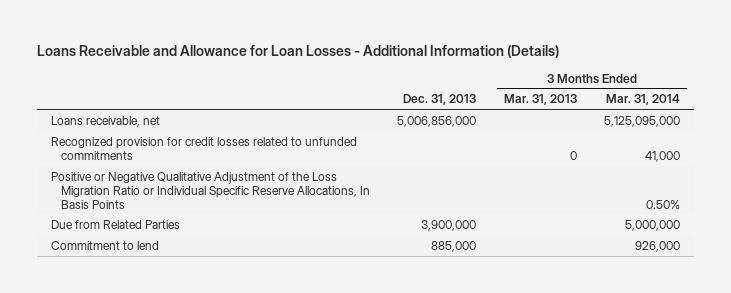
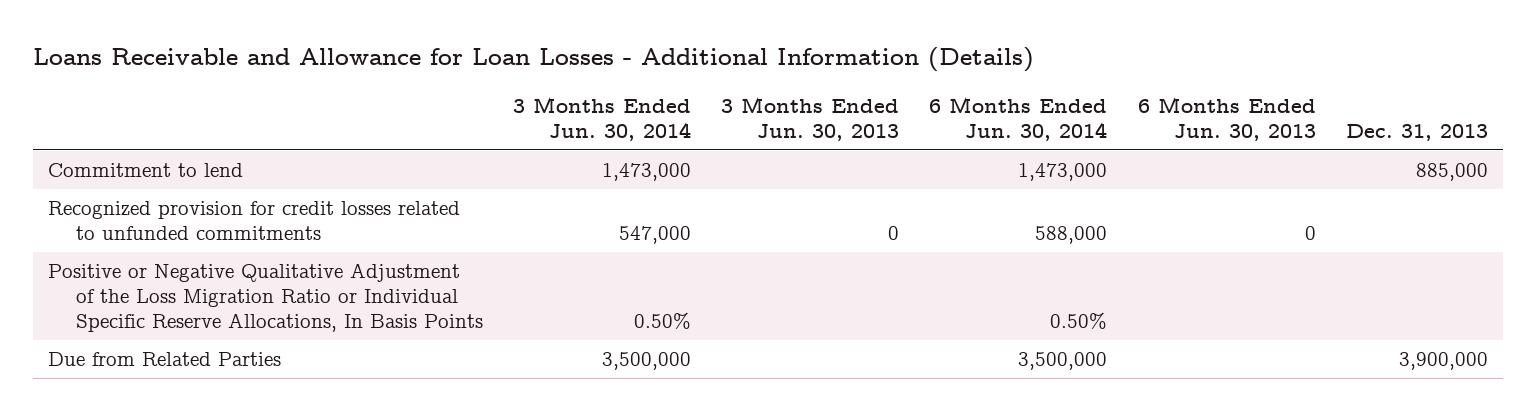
- | Dec. 31, 2013 | 3 Months Ended Mar. 31, 2013 | 3 Months Ended Mar. 31, 2014
+ | 3 Months Ended Jun. 30, 2014 | 3 Months Ended Jun. 30, 2013 | 6 Months Ended Jun. 30, 2014 | 6 Months Ended Jun. 30, 2013 | Dec. 31, 2013
- Loans receivable, net | 5,006,856,000 | | 5,125,095,000
moved up: Commitment to lend | 1,473,000 | | 1,473,000 | | 885,000

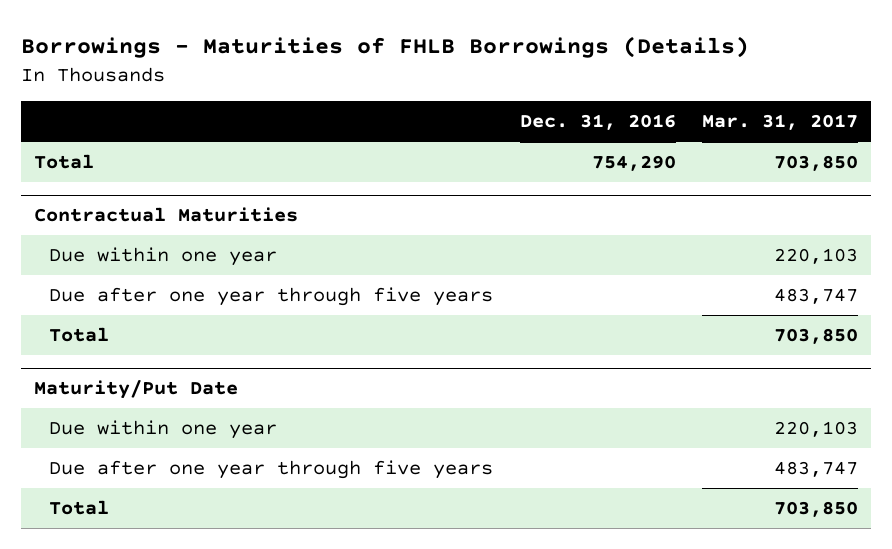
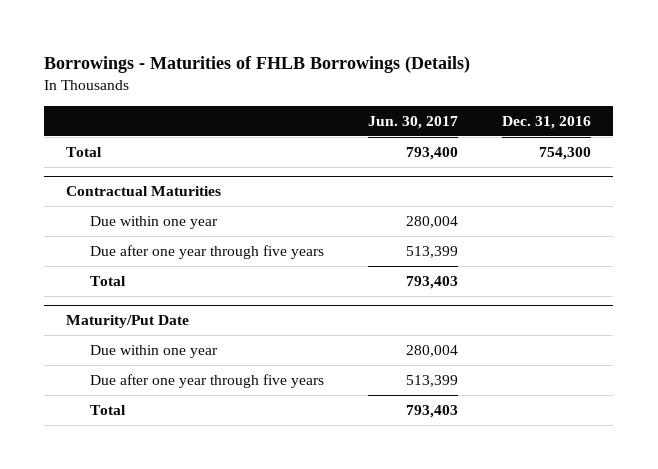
- | Dec. 31, 2016 | Mar. 31, 2017
+ | Jun. 30, 2017 | Dec. 31, 2016
- Total | 754,290 | 703,850
+ Total | 793,400 | 754,300

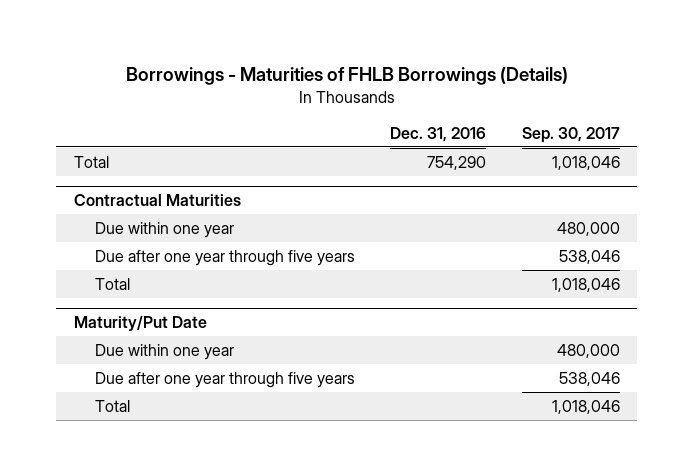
- | Jun. 30, 2017 | Dec. 31, 2016
+ | Dec. 31, 2016 | Sep. 30, 2017
- Total | 793,400 | 754,300
+ Total | 754,290 | 1,018,046

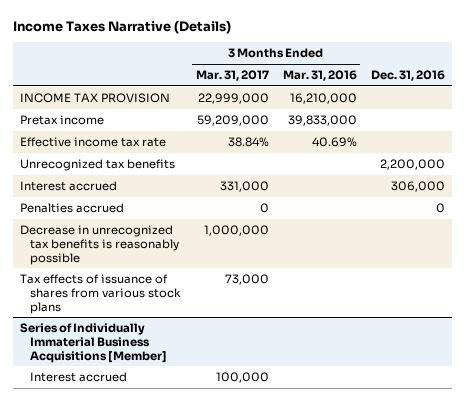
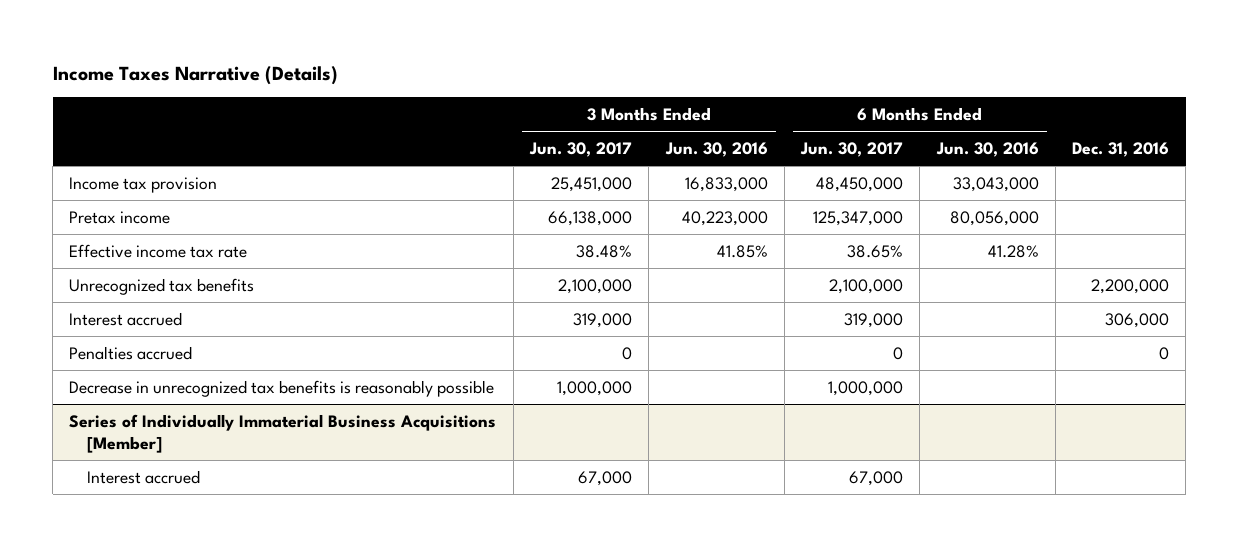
- | 3 Months Ended Mar. 31, 2017 | 3 Months Ended Mar. 31, 2016 | Dec. 31, 2016
+ | 3 Months Ended Jun. 30, 2017 | 3 Months Ended Jun. 30, 2016 | 6 Months Ended Jun. 30, 2017 | 6 Months Ended Jun. 30, 2016 | Dec. 31, 2016
- INCOME TAX PROVISION | 22,999,000 | 16,210,000 |
+ Income tax provision | 25,451,000 | 16,833,000 | 48,450,000 | 33,043,000 |
- Tax effects of issuance of shares from various stock plans | 73,000 | |

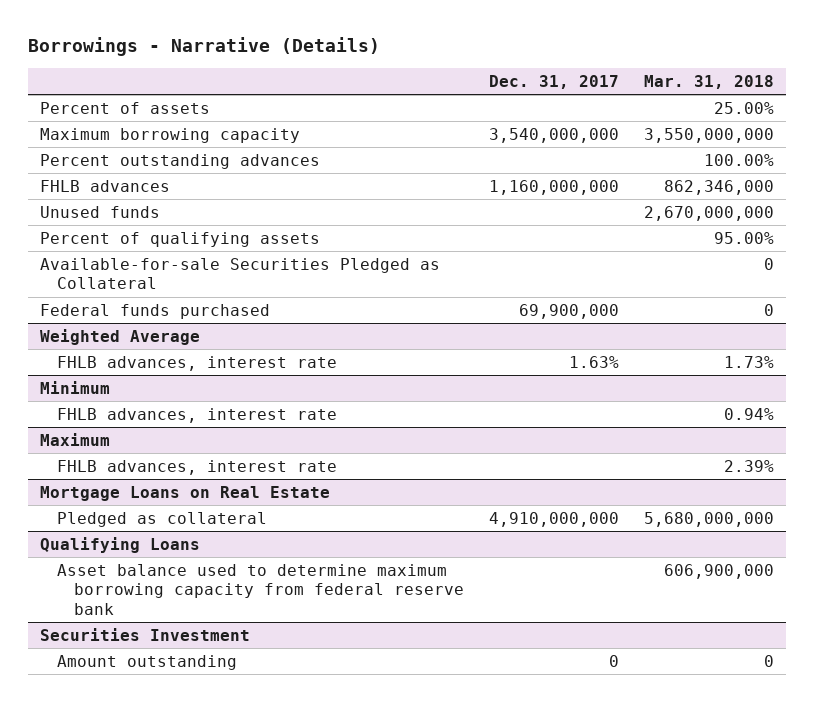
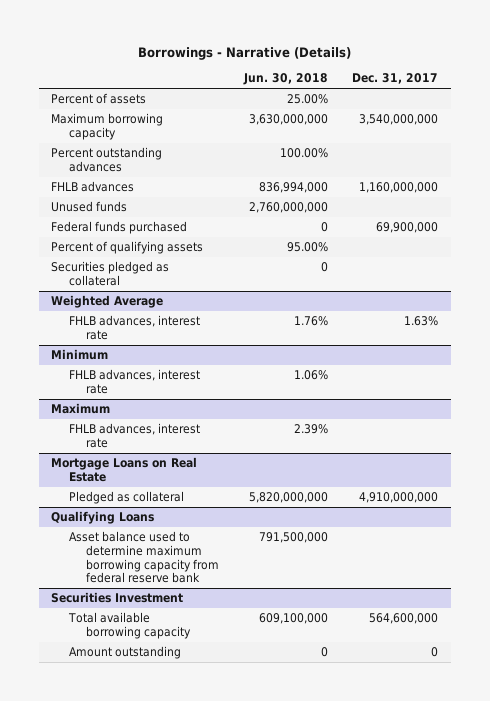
- | Dec. 31, 2017 | Mar. 31, 2018
+ | Jun. 30, 2018 | Dec. 31, 2017
- Available-for-sale Securities Pledged as Collateral | | 0
moved down: Percent of qualifying assets | 95.00% |
+ Securities pledged as collateral | 0 |
@ Securities Investment
+ Total available borrowing capacity | 609,100,000 | 564,600,000

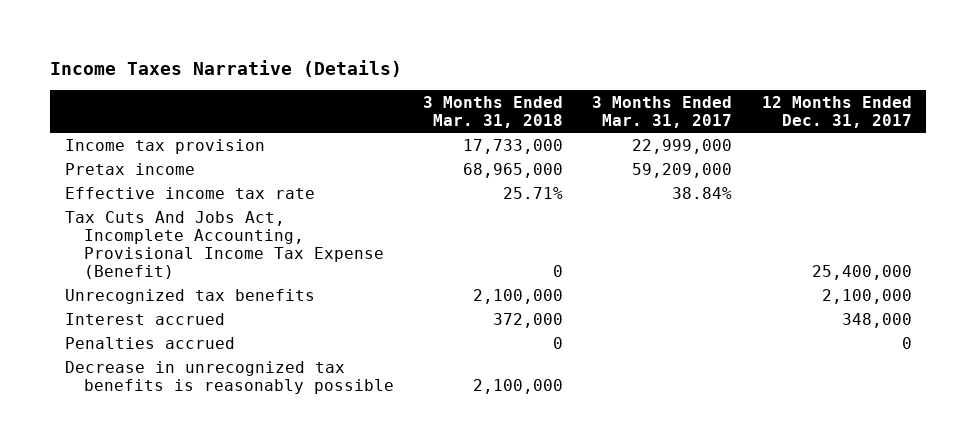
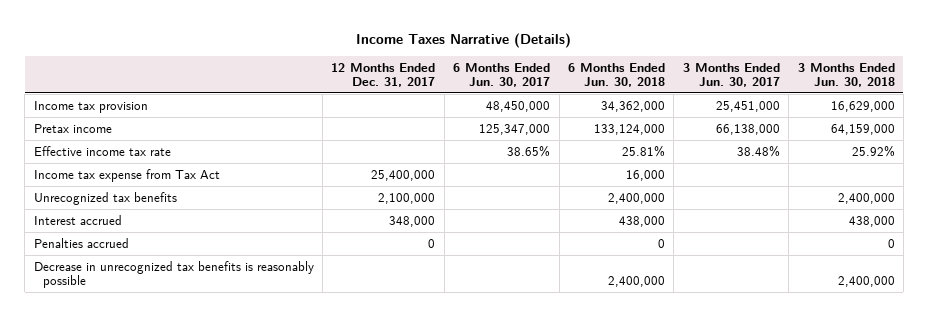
- | 3 Months Ended Mar. 31, 2018 | 3 Months Ended Mar. 31, 2017 | 12 Months Ended Dec. 31, 2017
+ | 12 Months Ended Dec. 31, 2017 | 6 Months Ended Jun. 30, 2017 | 6 Months Ended Jun. 30, 2018 | 3 Months Ended Jun. 30, 2017 | 3 Months Ended Jun. 30, 2018
- Tax Cuts And Jobs Act, Incomplete Accounting, Provisional Income Tax Expense (Benefit) | 0 | | 25,400,000
+ Income tax expense from Tax Act | 25,400,000 | | 16,000 | |

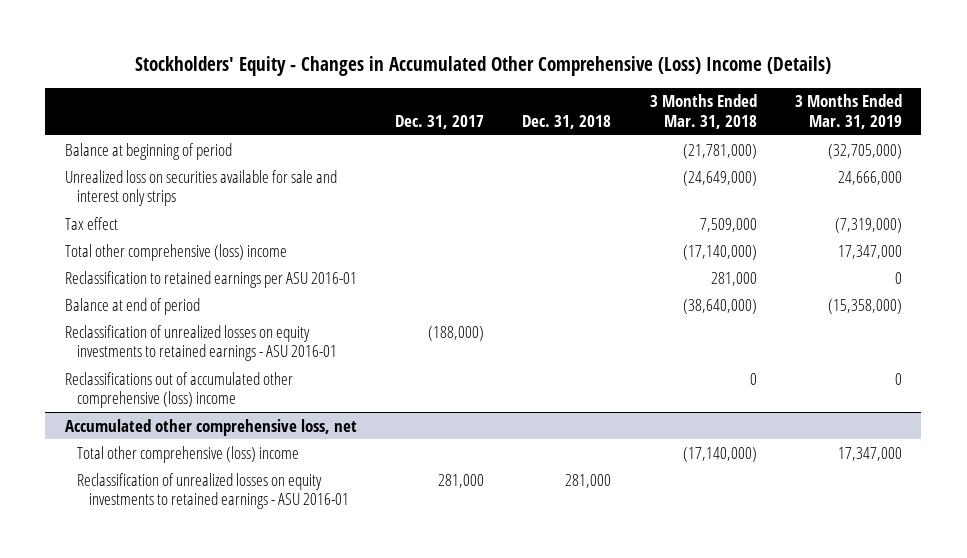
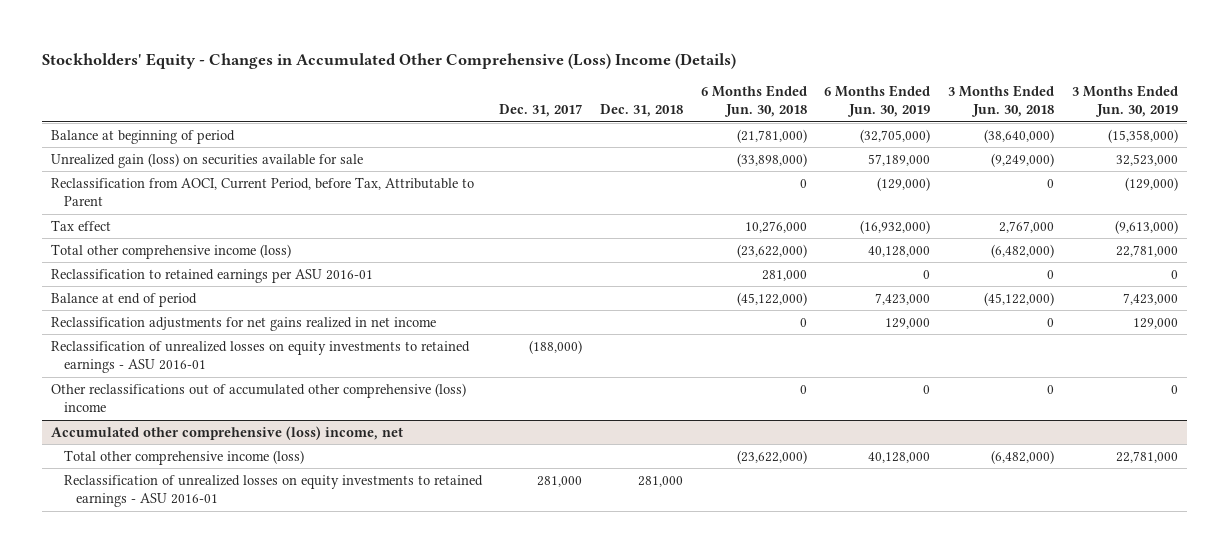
- | Dec. 31, 2017 | Dec. 31, 2018 | 3 Months Ended Mar. 31, 2018 | 3 Months Ended Mar. 31, 2019
+ | Dec. 31, 2017 | Dec. 31, 2018 | 6 Months Ended Jun. 30, 2018 | 6 Months Ended Jun. 30, 2019 | 3 Months Ended Jun. 30, 2018 | 3 Months Ended Jun. 30, 2019
- Unrealized loss on securities available for sale and interest only strips | | | (24,649,000) | 24,666,000
+ Unrealized gain (loss) on securities available for sale | | | (33,898,000) | 57,189,000 | (9,249,000) | 32,523,000
+ Reclassification from AOCI, Current Period, before Tax, Attributable to Parent | | | 0 | (129,000) | 0 | (129,000)
- Total other comprehensive (loss) income | | | (17,140,000) | 17,347,000
+ Total other comprehensive income (loss) | | | (23,622,000) | 40,128,000 | (6,482,000) | 22,781,000
+ Reclassification adjustments for net gains realized in net income | | | 0 | 129,000 | 0 | 129,000
- Reclassifications out of accumulated other comprehensive (loss) income | | | 0 | 0
- Accumulated other comprehensive loss, net
- Total other comprehensive (loss) income | | | (17,140,000) | 17,347,000
+ Other reclassifications out of accumulated other comprehensive (loss) income | | | 0 | 0 | 0 | 0
+ Accumulated other comprehensive (loss) income, net
+ Total other comprehensive income (loss) | | | (23,622,000) | 40,128,000 | (6,482,000) | 22,781,000

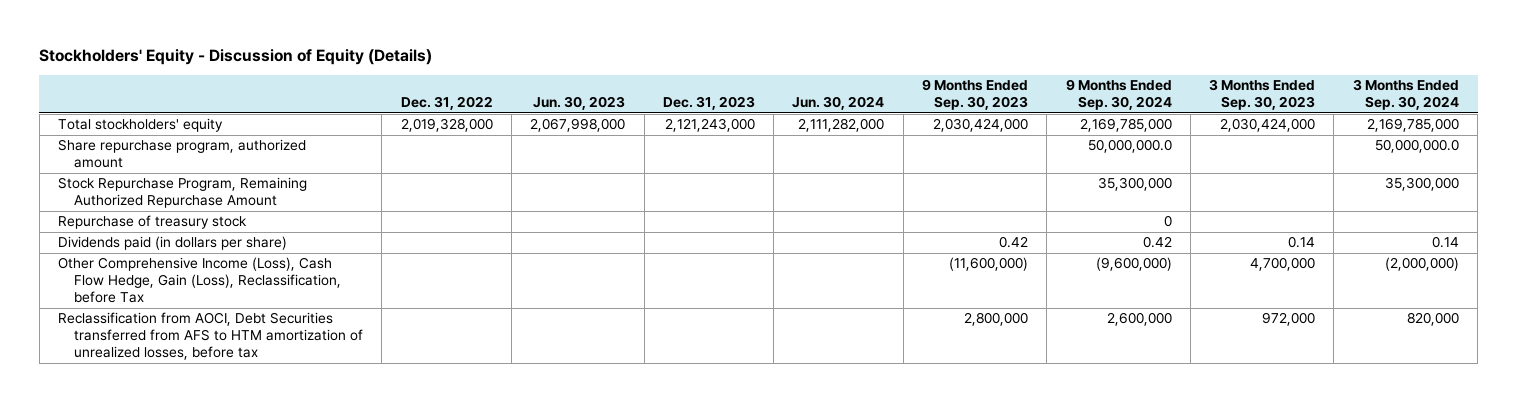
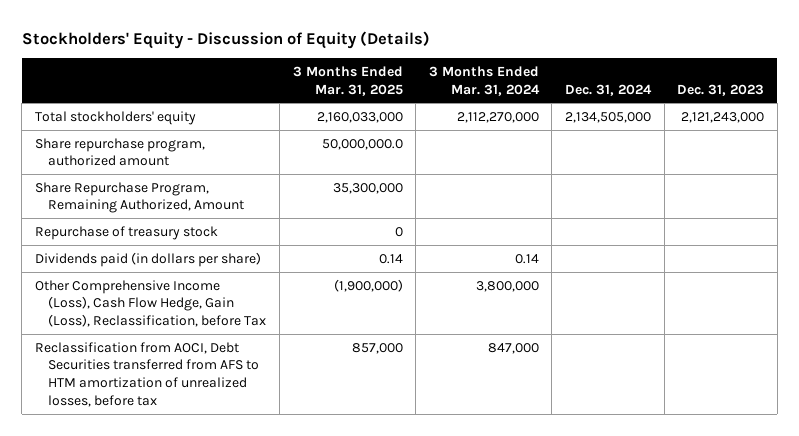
- | Dec. 31, 2022 | Jun. 30, 2023 | Dec. 31, 2023 | Jun. 30, 2024 | 9 Months Ended Sep. 30, 2023 | 9 Months Ended Sep. 30, 2024 | 3 Months Ended Sep. 30, 2023 | 3 Months Ended Sep. 30, 2024
+ | 3 Months Ended Mar. 31, 2025 | 3 Months Ended Mar. 31, 2024 | Dec. 31, 2024 | Dec. 31, 2023
- Stock Repurchase Program, Remaining Authorized Repurchase Amount | | | | | | 35,300,000 | | 35,300,000
+ Share Repurchase Program, Remaining Authorized, Amount | 35,300,000 | | |

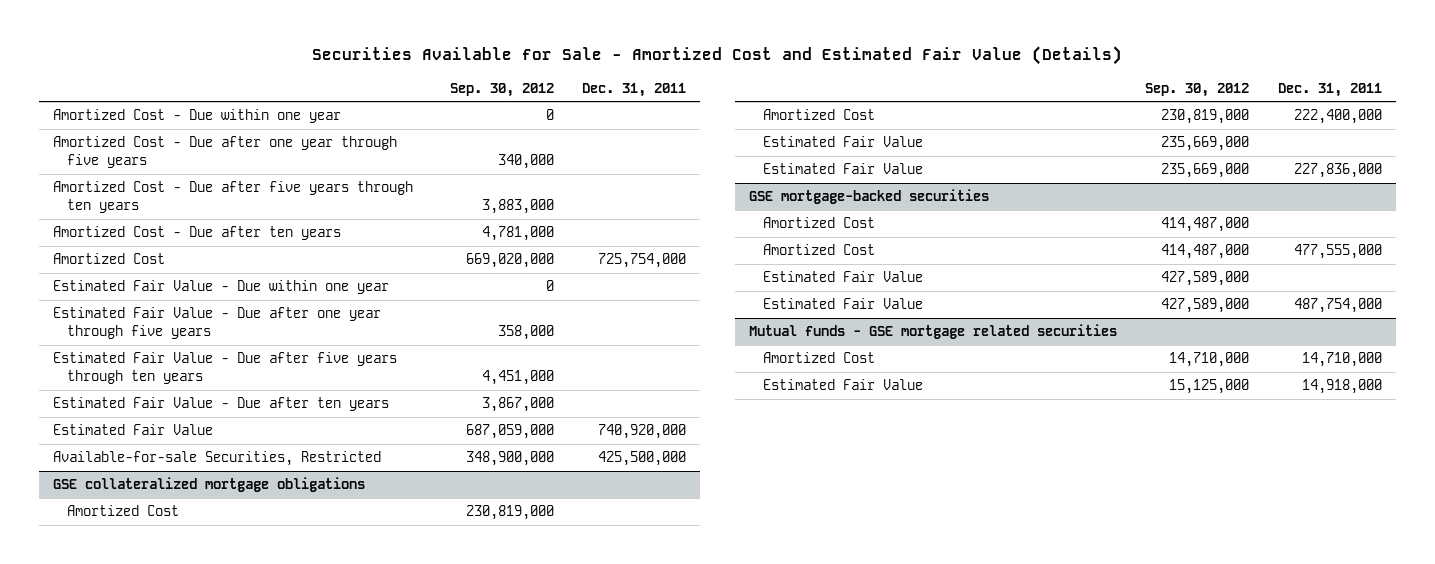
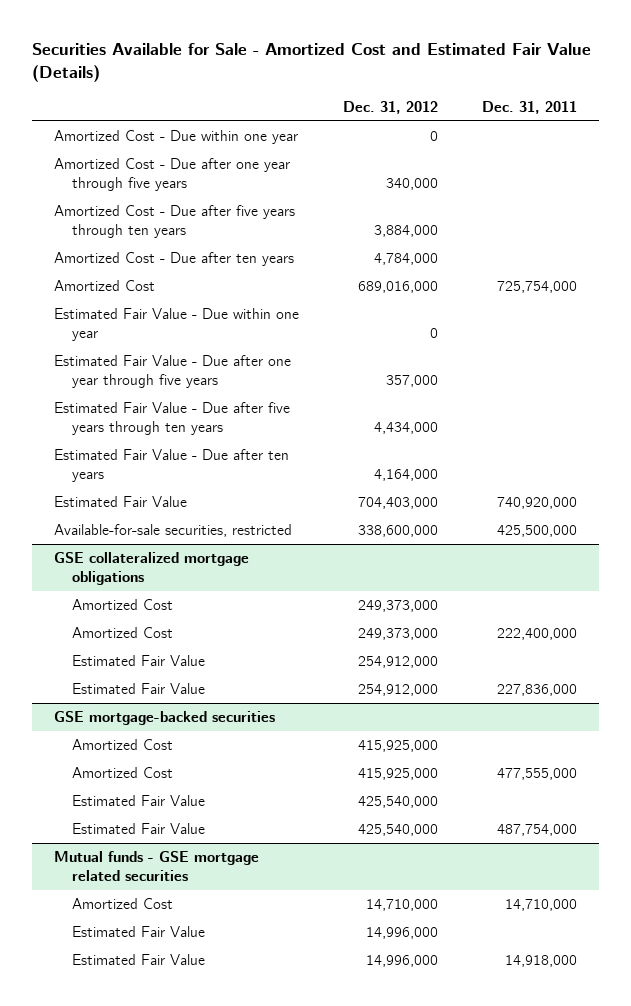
- | Sep. 30, 2012 | Dec. 31, 2011
+ | Dec. 31, 2012 | Dec. 31, 2011
- Available-for-sale Securities, Restricted | 348,900,000 | 425,500,000
+ Available-for-sale securities, restricted | 338,600,000 | 425,500,000
@ Mutual funds - GSE mortgage related securities
+ Estimated Fair Value | 14,996,000 |

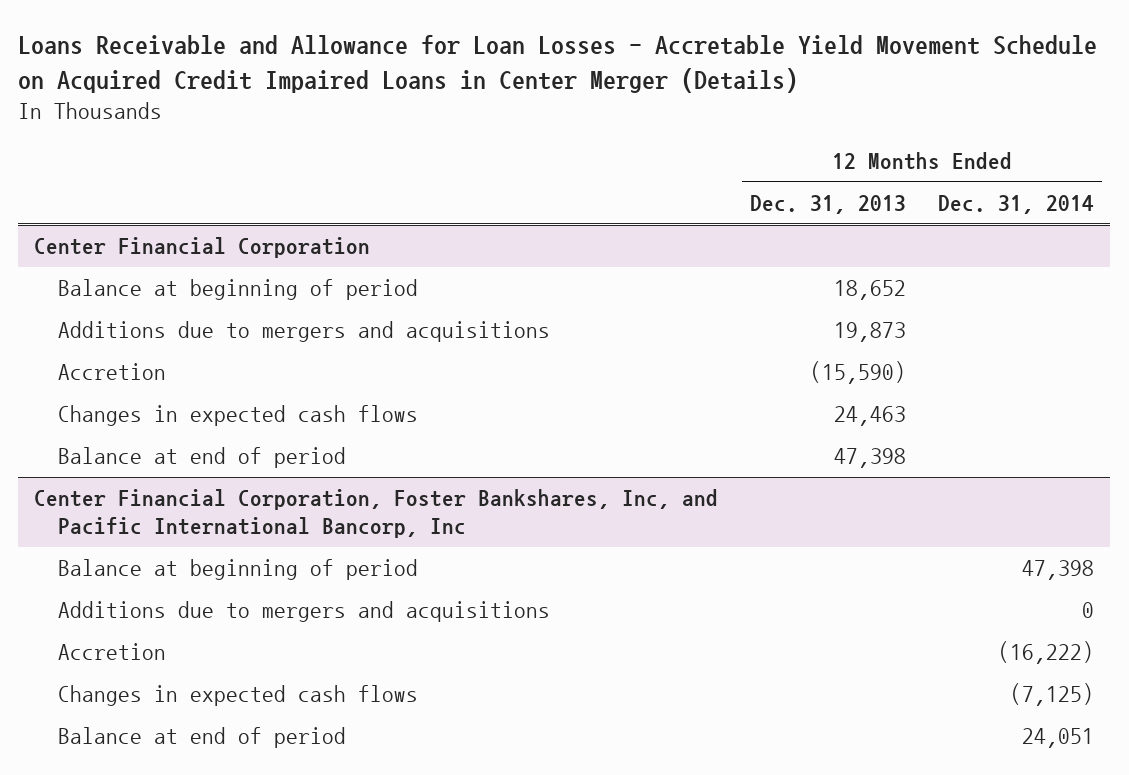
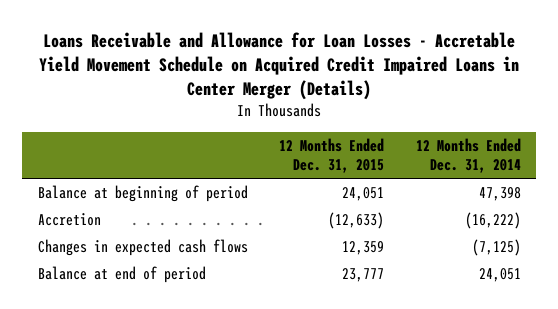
- | 12 Months Ended Dec. 31, 2013 | 12 Months Ended Dec. 31, 2014
+ | 12 Months Ended Dec. 31, 2015 | 12 Months Ended Dec. 31, 2014
- Center Financial Corporation
- Balance at beginning of period | 18,652 |
- Additions due to mergers and acquisitions | 19,873 |
- Accretion | (15,590) |
- Changes in expected cash flows | 24,463 |
- Balance at end of period | 47,398 |
- Center Financial Corporation, Foster Bankshares, Inc, and Pacific International Bancorp, Inc
- Additions due to mergers and acquisitions | | 0

